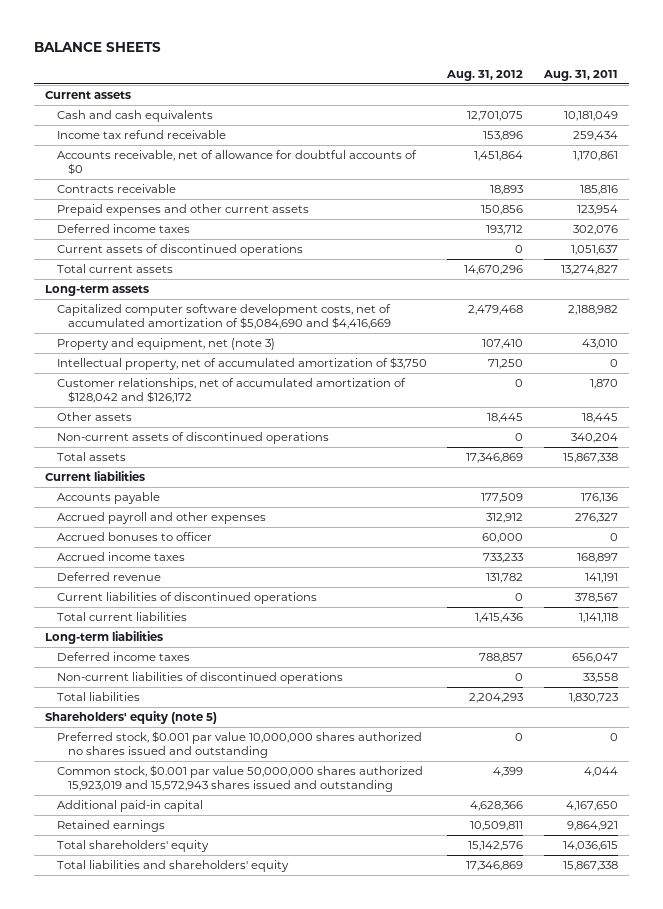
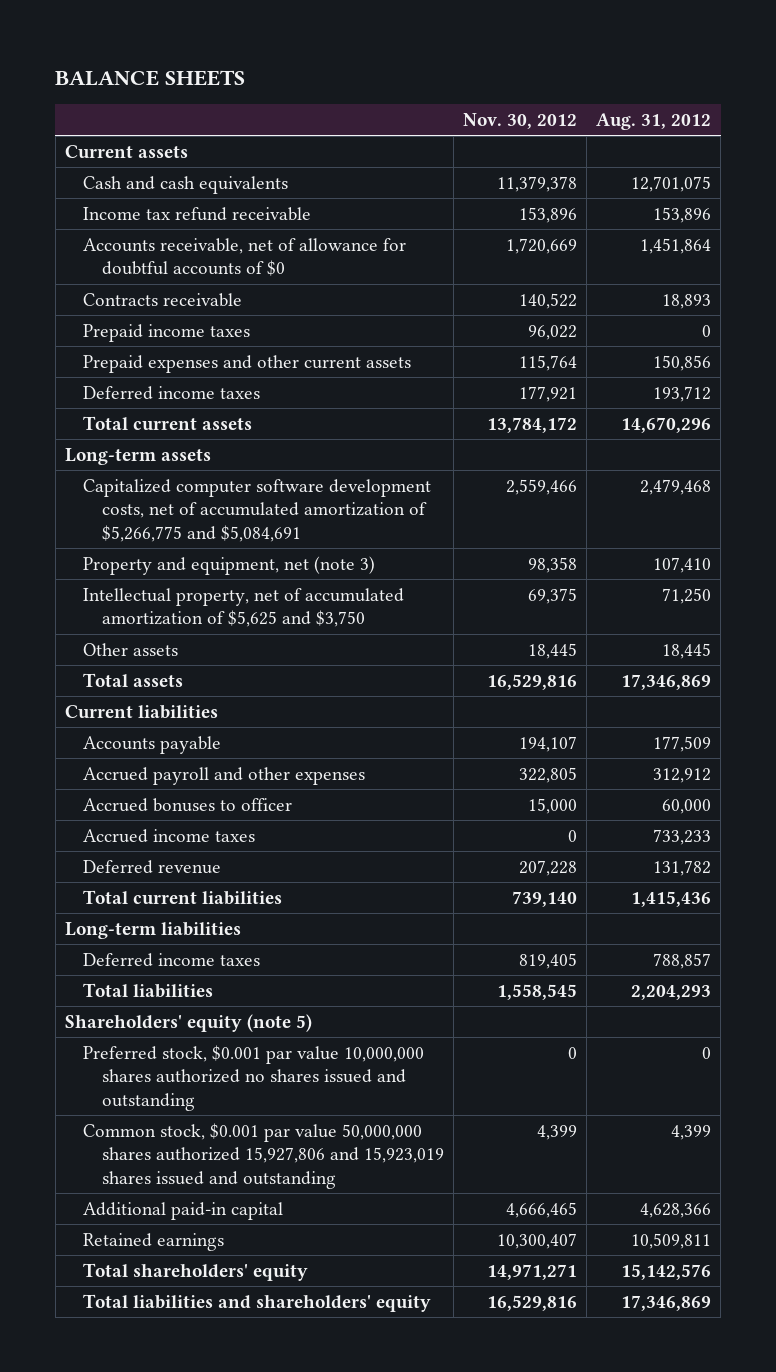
- | Aug. 31, 2012 | Aug. 31, 2011
+ | Nov. 30, 2012 | Aug. 31, 2012
+ Prepaid income taxes | 96,022 | 0
- Current assets of discontinued operations | 0 | 1,051,637
- Capitalized computer software development costs, net of accumulated amortization of $5,084,690 and $4,416,669 | 2,479,468 | 2,188,982
+ Capitalized computer software development costs, net of accumulated amortization of $5,266,775 and $5,084,691 | 2,559,466 | 2,479,468
- Intellectual property, net of accumulated amortization of $3,750 | 71,250 | 0
- Customer relationships, net of accumulated amortization of $128,042 and $126,172 | 0 | 1,870
+ Intellectual property, net of accumulated amortization of $5,625 and $3,750 | 69,375 | 71,250
- Non-current assets of discontinued operations | 0 | 340,204
- Current liabilities of discontinued operations | 0 | 378,567
- Non-current liabilities of discontinued operations | 0 | 33,558
- Common stock, $0.001 par value 50,000,000 shares authorized 15,923,019 and 15,572,943 shares issued and outstanding | 4,399 | 4,044
+ Common stock, $0.001 par value 50,000,000 shares authorized 15,927,806 and 15,923,019 shares issued and outstanding | 4,399 | 4,399

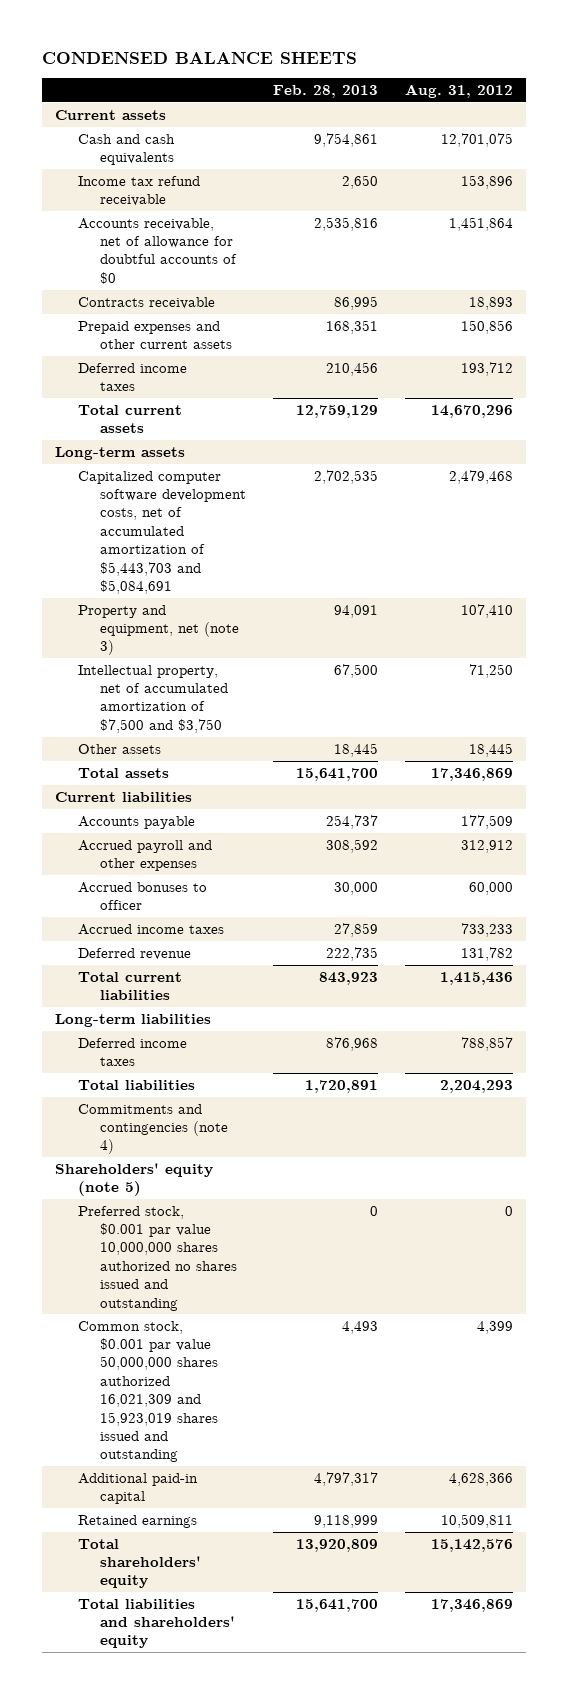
- BALANCE SHEETS
+ CONDENSED BALANCE SHEETS
- | Nov. 30, 2012 | Aug. 31, 2012
+ | Feb. 28, 2013 | Aug. 31, 2012
- Prepaid income taxes | 96,022 | 0
- Capitalized computer software development costs, net of accumulated amortization of $5,266,775 and $5,084,691 | 2,559,466 | 2,479,468
+ Capitalized computer software development costs, net of accumulated amortization of $5,443,703 and $5,084,691 | 2,702,535 | 2,479,468
- Intellectual property, net of accumulated amortization of $5,625 and $3,750 | 69,375 | 71,250
+ Intellectual property, net of accumulated amortization of $7,500 and $3,750 | 67,500 | 71,250
+ Commitments and contingencies (note 4)
- Common stock, $0.001 par value 50,000,000 shares authorized 15,927,806 and 15,923,019 shares issued and outstanding | 4,399 | 4,399
+ Common stock, $0.001 par value 50,000,000 shares authorized 16,021,309 and 15,923,019 shares issued and outstanding | 4,493 | 4,399

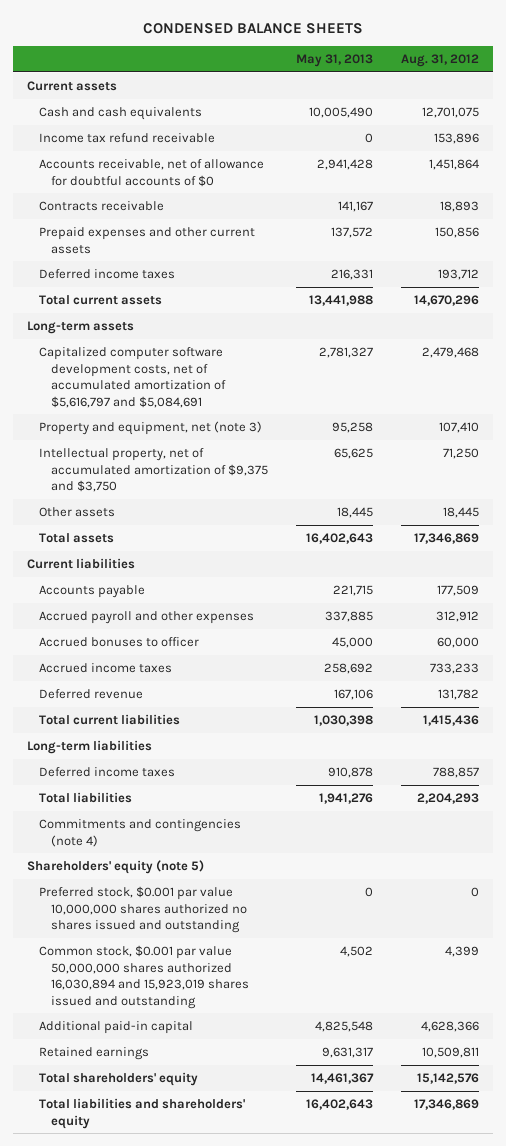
- | Feb. 28, 2013 | Aug. 31, 2012
+ | May 31, 2013 | Aug. 31, 2012
- Capitalized computer software development costs, net of accumulated amortization of $5,443,703 and $5,084,691 | 2,702,535 | 2,479,468
+ Capitalized computer software development costs, net of accumulated amortization of $5,616,797 and $5,084,691 | 2,781,327 | 2,479,468
- Intellectual property, net of accumulated amortization of $7,500 and $3,750 | 67,500 | 71,250
+ Intellectual property, net of accumulated amortization of $9,375 and $3,750 | 65,625 | 71,250
- Common stock, $0.001 par value 50,000,000 shares authorized 16,021,309 and 15,923,019 shares issued and outstanding | 4,493 | 4,399
+ Common stock, $0.001 par value 50,000,000 shares authorized 16,030,894 and 15,923,019 shares issued and outstanding | 4,502 | 4,399

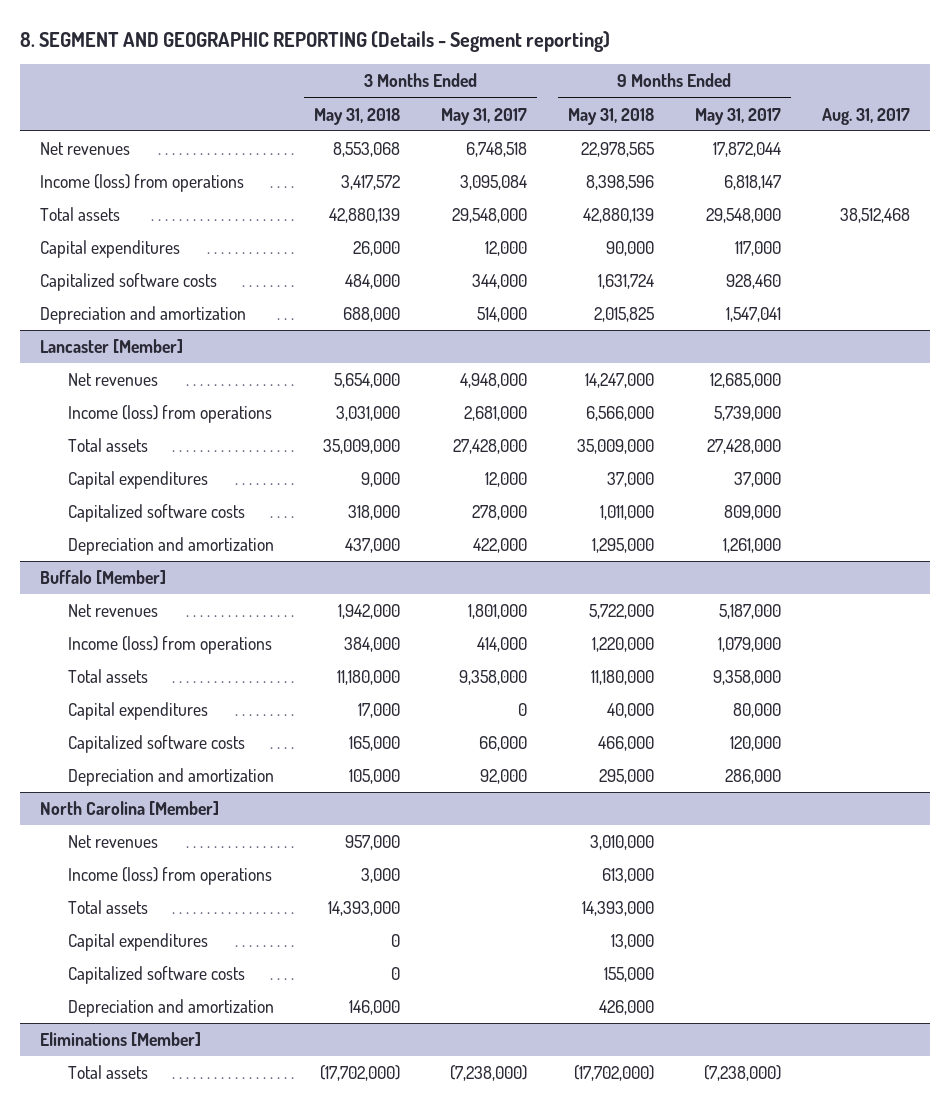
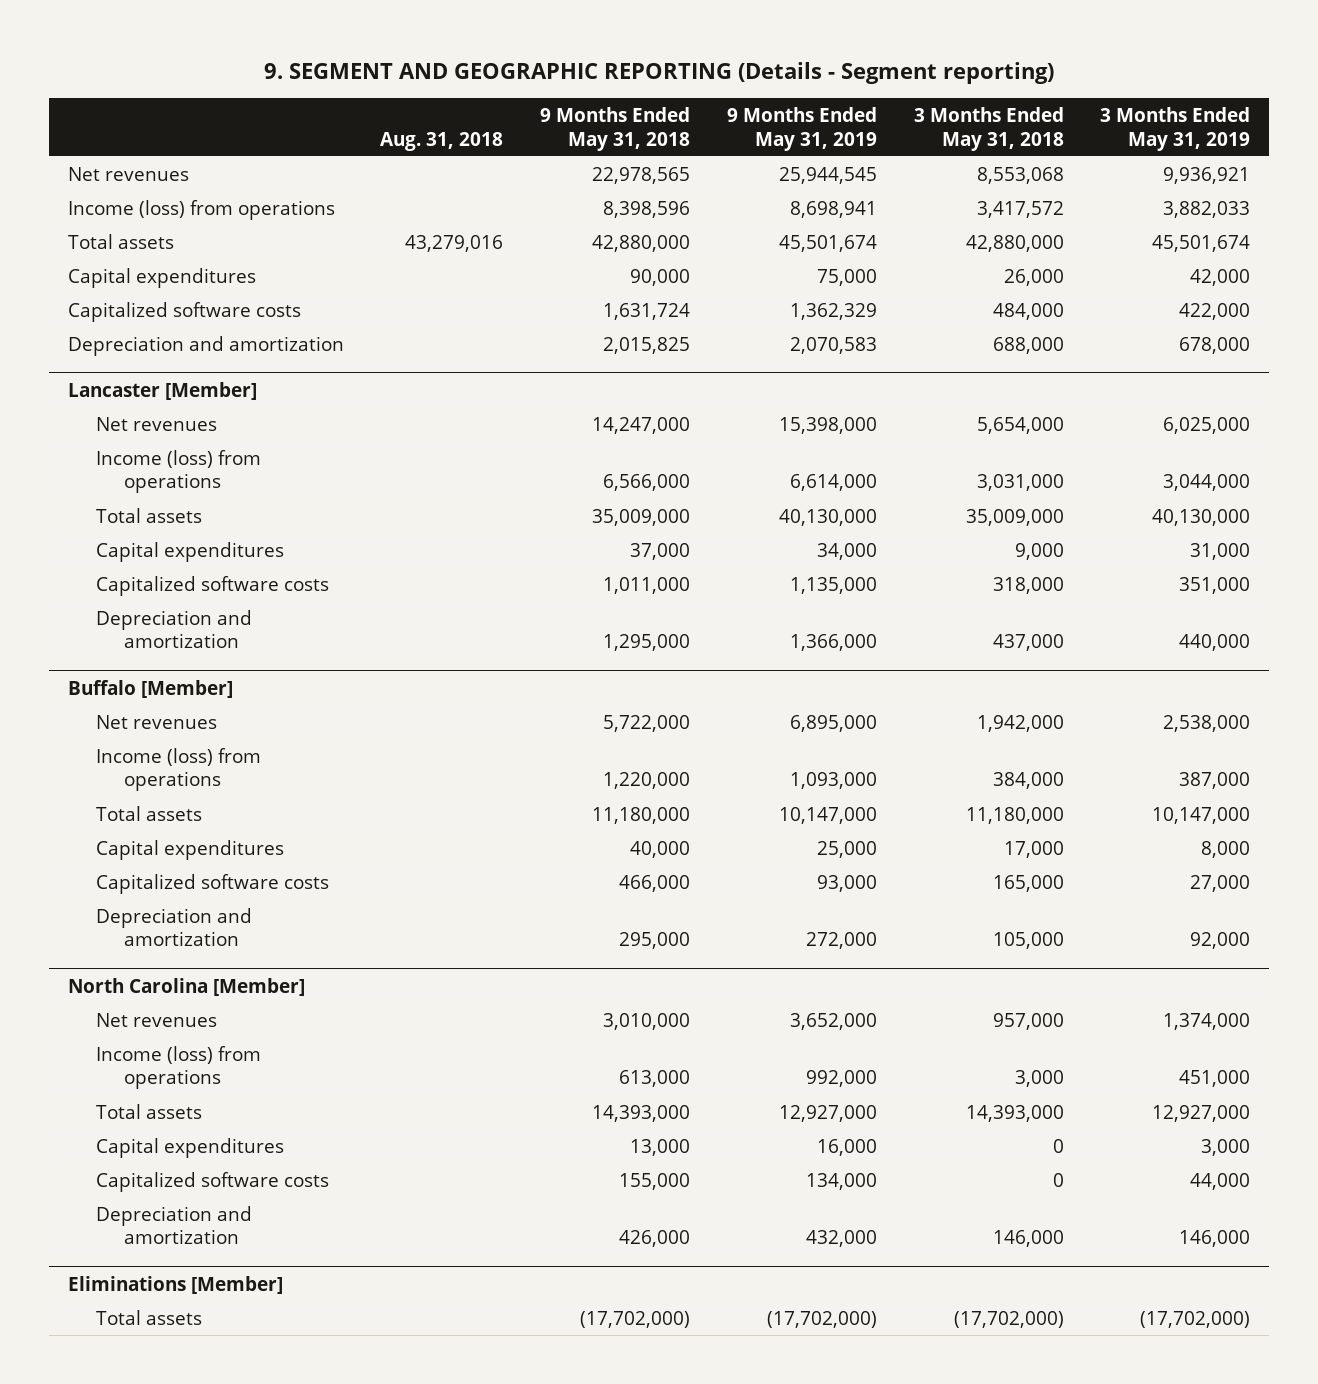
- 8. SEGMENT AND GEOGRAPHIC REPORTING (Details - Segment reporting)
+ 9. SEGMENT AND GEOGRAPHIC REPORTING (Details - Segment reporting)
- | 3 Months Ended May 31, 2018 | 3 Months Ended May 31, 2017 | 9 Months Ended May 31, 2018 | 9 Months Ended May 31, 2017 | Aug. 31, 2017
+ | Aug. 31, 2018 | 9 Months Ended May 31, 2018 | 9 Months Ended May 31, 2019 | 3 Months Ended May 31, 2018 | 3 Months Ended May 31, 2019
- Total assets | 42,880,139 | 29,548,000 | 42,880,139 | 29,548,000 | 38,512,468
+ Total assets | 43,279,016 | 42,880,000 | 45,501,674 | 42,880,000 | 45,501,674

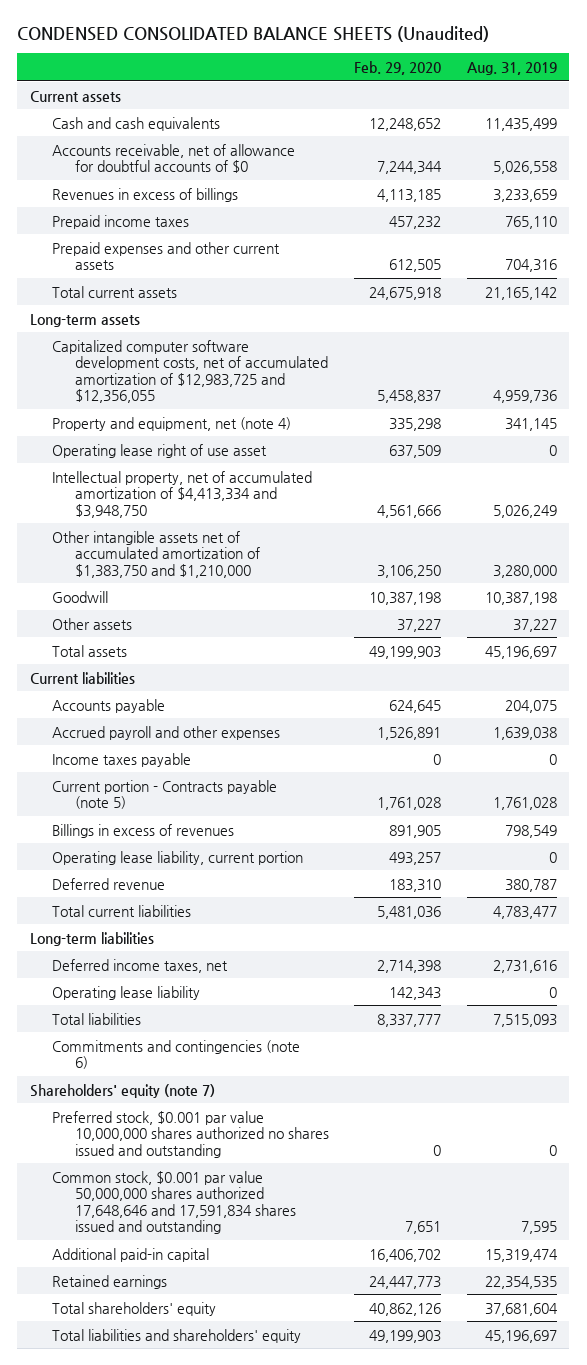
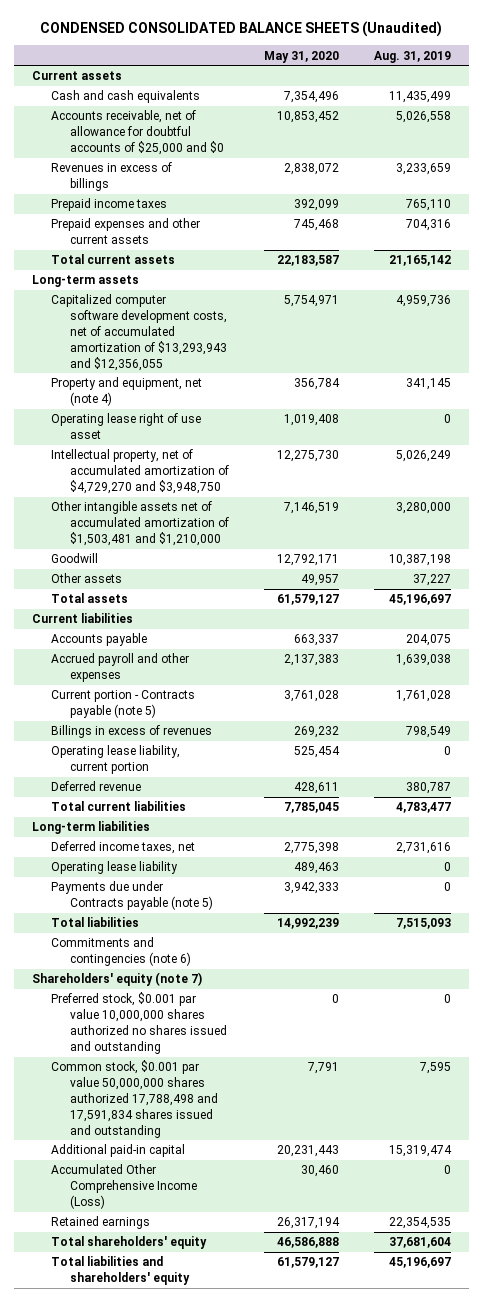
- | Feb. 29, 2020 | Aug. 31, 2019
+ | May 31, 2020 | Aug. 31, 2019
- Accounts receivable, net of allowance for doubtful accounts of $0 | 7,244,344 | 5,026,558
+ Accounts receivable, net of allowance for doubtful accounts of $25,000 and $0 | 10,853,452 | 5,026,558
- Capitalized computer software development costs, net of accumulated amortization of $12,983,725 and $12,356,055 | 5,458,837 | 4,959,736
+ Capitalized computer software development costs, net of accumulated amortization of $13,293,943 and $12,356,055 | 5,754,971 | 4,959,736
- Intellectual property, net of accumulated amortization of $4,413,334 and $3,948,750 | 4,561,666 | 5,026,249
- Other intangible assets net of accumulated amortization of $1,383,750 and $1,210,000 | 3,106,250 | 3,280,000
+ Intellectual property, net of accumulated amortization of $4,729,270 and $3,948,750 | 12,275,730 | 5,026,249
+ Other intangible assets net of accumulated amortization of $1,503,481 and $1,210,000 | 7,146,519 | 3,280,000
- Income taxes payable | 0 | 0
+ Payments due under Contracts payable (note 5) | 3,942,333 | 0
- Common stock, $0.001 par value 50,000,000 shares authorized 17,648,646 and 17,591,834 shares issued and outstanding | 7,651 | 7,595
+ Common stock, $0.001 par value 50,000,000 shares authorized 17,788,498 and 17,591,834 shares issued and outstanding | 7,791 | 7,595
+ Accumulated Other Comprehensive Income (Loss) | 30,460 | 0

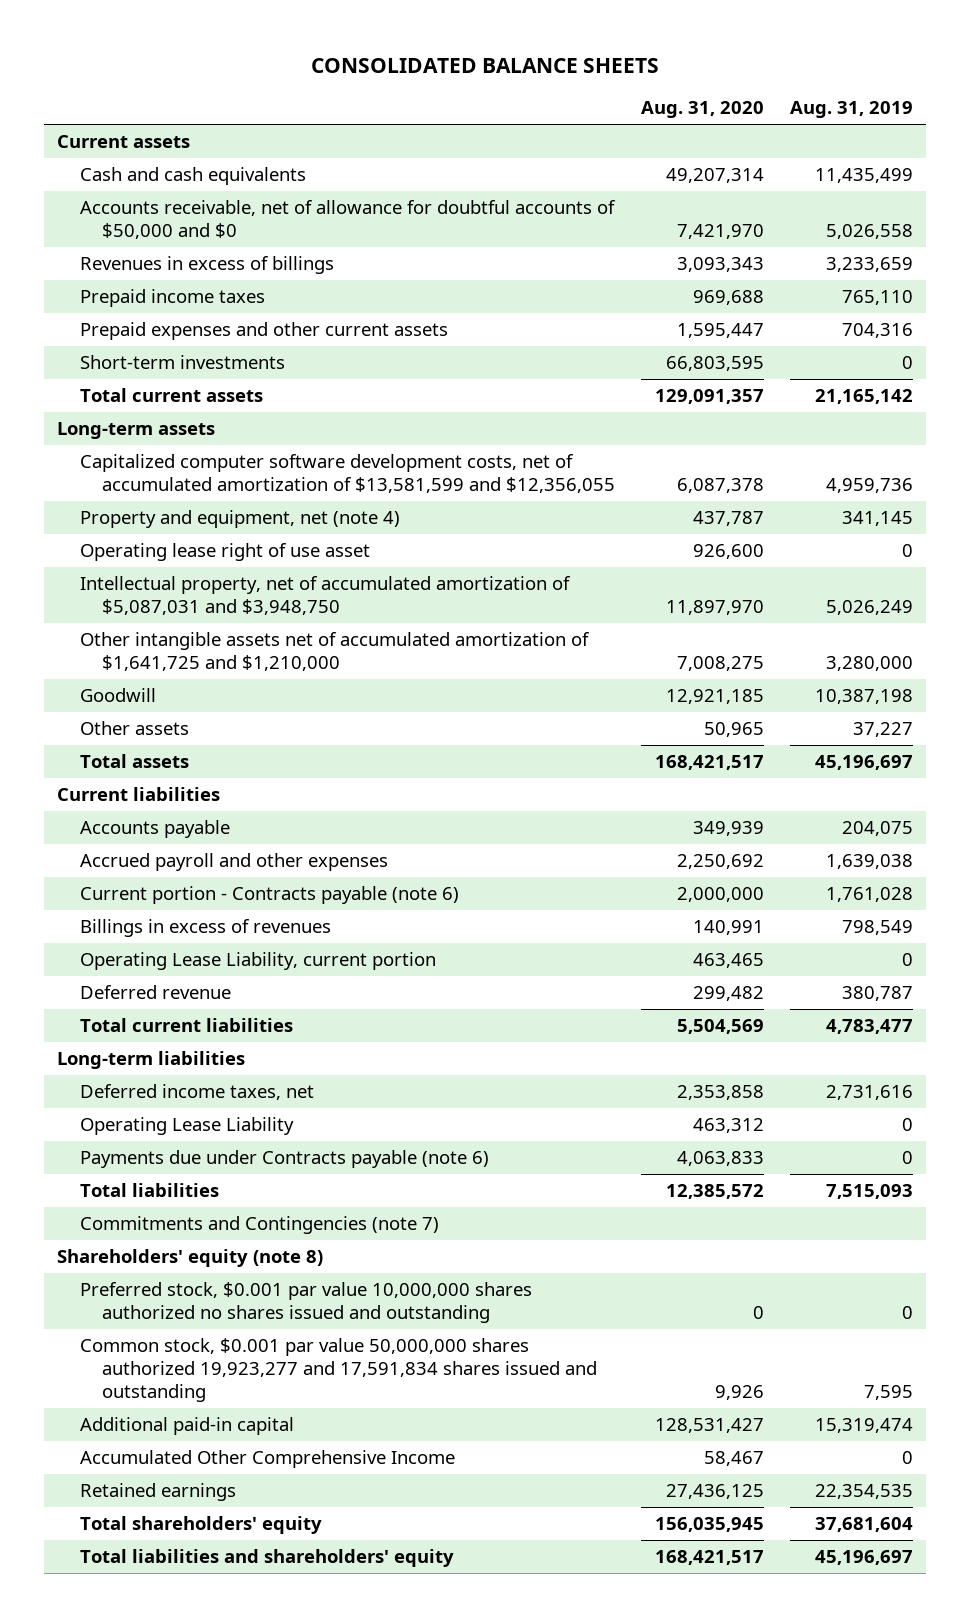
- CONDENSED CONSOLIDATED BALANCE SHEETS (Unaudited)
+ CONSOLIDATED BALANCE SHEETS
- | May 31, 2020 | Aug. 31, 2019
+ | Aug. 31, 2020 | Aug. 31, 2019
- Accounts receivable, net of allowance for doubtful accounts of $25,000 and $0 | 10,853,452 | 5,026,558
+ Accounts receivable, net of allowance for doubtful accounts of $50,000 and $0 | 7,421,970 | 5,026,558
+ Short-term investments | 66,803,595 | 0
- Capitalized computer software development costs, net of accumulated amortization of $13,293,943 and $12,356,055 | 5,754,971 | 4,959,736
+ Capitalized computer software development costs, net of accumulated amortization of $13,581,599 and $12,356,055 | 6,087,378 | 4,959,736
- Intellectual property, net of accumulated amortization of $4,729,270 and $3,948,750 | 12,275,730 | 5,026,249
- Other intangible assets net of accumulated amortization of $1,503,481 and $1,210,000 | 7,146,519 | 3,280,000
+ Intellectual property, net of accumulated amortization of $5,087,031 and $3,948,750 | 11,897,970 | 5,026,249
+ Other intangible assets net of accumulated amortization of $1,641,725 and $1,210,000 | 7,008,275 | 3,280,000
- Current portion - Contracts payable (note 5) | 3,761,028 | 1,761,028
+ Current portion - Contracts payable (note 6) | 2,000,000 | 1,761,028
- Operating lease liability, current portion | 525,454 | 0
+ Operating Lease Liability, current portion | 463,465 | 0
- Operating lease liability | 489,463 | 0
- Payments due under Contracts payable (note 5) | 3,942,333 | 0
+ Operating Lease Liability | 463,312 | 0
+ Payments due under Contracts payable (note 6) | 4,063,833 | 0
- Commitments and contingencies (note 6)
- Shareholders' equity (note 7)
+ Commitments and Contingencies (note 7)
+ Shareholders' equity (note 8)
- Common stock, $0.001 par value 50,000,000 shares authorized 17,788,498 and 17,591,834 shares issued and outstanding | 7,791 | 7,595
+ Common stock, $0.001 par value 50,000,000 shares authorized 19,923,277 and 17,591,834 shares issued and outstanding | 9,926 | 7,595
- Accumulated Other Comprehensive Income (Loss) | 30,460 | 0
+ Accumulated Other Comprehensive Income | 58,467 | 0

